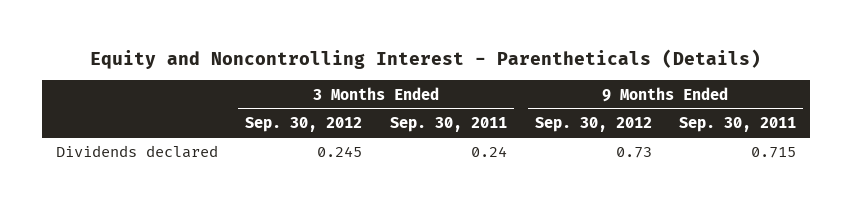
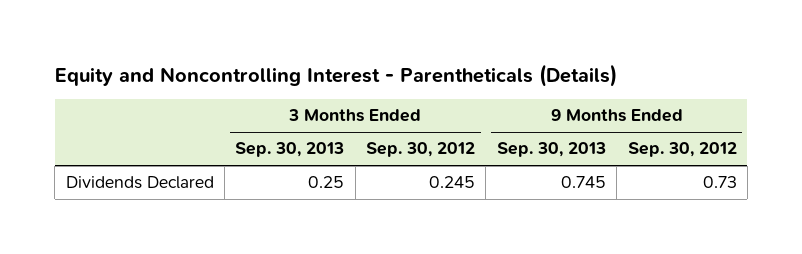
- | 3 Months Ended Sep. 30, 2012 | 3 Months Ended Sep. 30, 2011 | 9 Months Ended Sep. 30, 2012 | 9 Months Ended Sep. 30, 2011
+ | 3 Months Ended Sep. 30, 2013 | 3 Months Ended Sep. 30, 2012 | 9 Months Ended Sep. 30, 2013 | 9 Months Ended Sep. 30, 2012
- Dividends declared | 0.245 | 0.24 | 0.73 | 0.715
+ Dividends Declared | 0.25 | 0.245 | 0.745 | 0.73

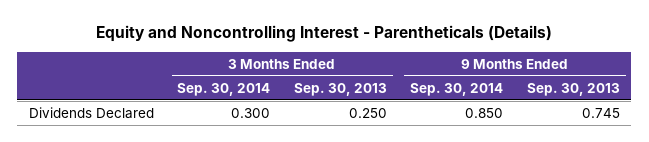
- | 3 Months Ended Sep. 30, 2013 | 3 Months Ended Sep. 30, 2012 | 9 Months Ended Sep. 30, 2013 | 9 Months Ended Sep. 30, 2012
+ | 3 Months Ended Sep. 30, 2014 | 3 Months Ended Sep. 30, 2013 | 9 Months Ended Sep. 30, 2014 | 9 Months Ended Sep. 30, 2013
- Dividends Declared | 0.25 | 0.245 | 0.745 | 0.73
+ Dividends Declared | 0.300 | 0.250 | 0.850 | 0.745

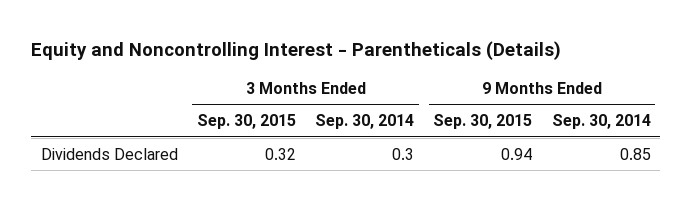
- | 3 Months Ended Sep. 30, 2014 | 3 Months Ended Sep. 30, 2013 | 9 Months Ended Sep. 30, 2014 | 9 Months Ended Sep. 30, 2013
+ | 3 Months Ended Sep. 30, 2015 | 3 Months Ended Sep. 30, 2014 | 9 Months Ended Sep. 30, 2015 | 9 Months Ended Sep. 30, 2014
- Dividends Declared | 0.300 | 0.250 | 0.850 | 0.745
+ Dividends Declared | 0.32 | 0.3 | 0.94 | 0.85

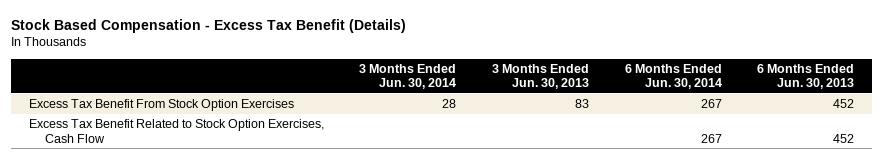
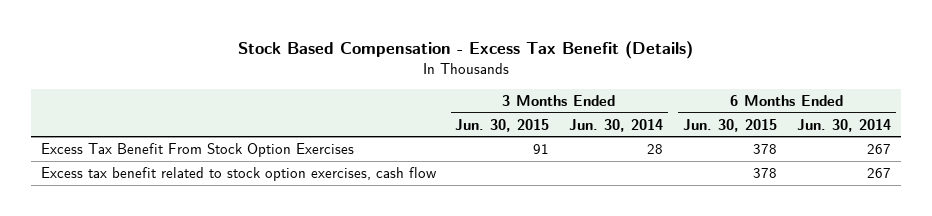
- | 3 Months Ended Jun. 30, 2014 | 3 Months Ended Jun. 30, 2013 | 6 Months Ended Jun. 30, 2014 | 6 Months Ended Jun. 30, 2013
+ | 3 Months Ended Jun. 30, 2015 | 3 Months Ended Jun. 30, 2014 | 6 Months Ended Jun. 30, 2015 | 6 Months Ended Jun. 30, 2014
- Excess Tax Benefit Related to Stock Option Exercises, Cash Flow | | | 267 | 452
+ Excess tax benefit related to stock option exercises, cash flow | | | 378 | 267

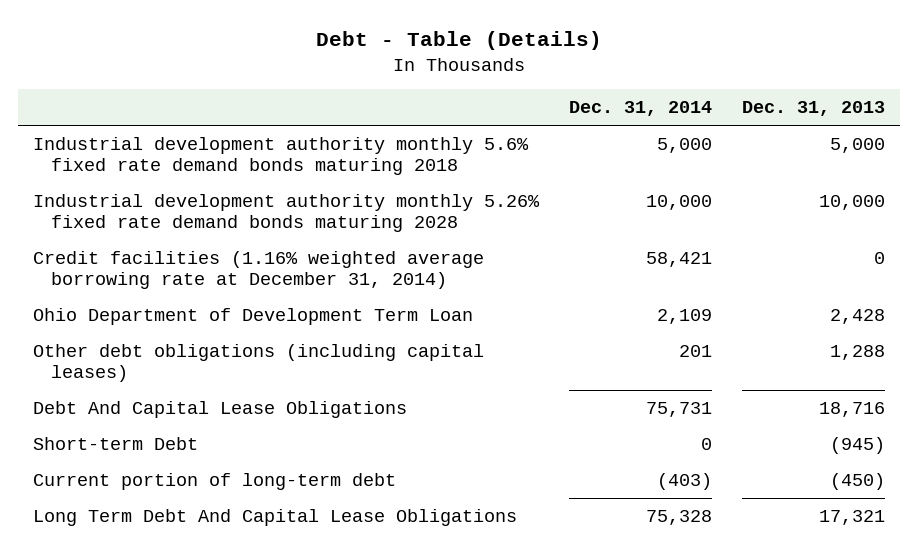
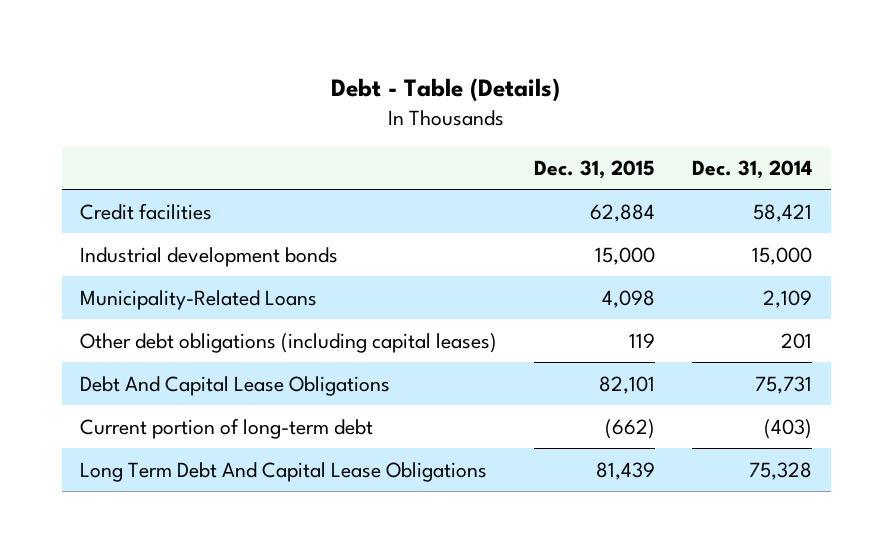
- | Dec. 31, 2014 | Dec. 31, 2013
+ | Dec. 31, 2015 | Dec. 31, 2014
- Industrial development authority monthly 5.6% fixed rate demand bonds maturing 2018 | 5,000 | 5,000
- Industrial development authority monthly 5.26% fixed rate demand bonds maturing 2028 | 10,000 | 10,000
- Credit facilities (1.16% weighted average borrowing rate at December 31, 2014) | 58,421 | 0
- Ohio Department of Development Term Loan | 2,109 | 2,428
+ Credit facilities | 62,884 | 58,421
+ Industrial development bonds | 15,000 | 15,000
+ Municipality-Related Loans | 4,098 | 2,109
- Short-term Debt | 0 | (945)

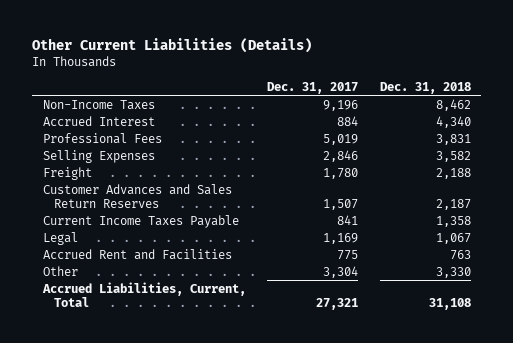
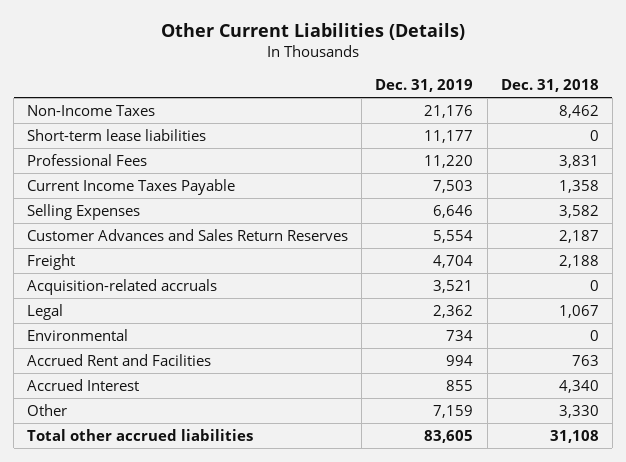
- | Dec. 31, 2017 | Dec. 31, 2018
+ | Dec. 31, 2019 | Dec. 31, 2018
+ Short-term lease liabilities | 11,177 | 0
moved up: Current Income Taxes Payable | 7,503 | 1,358
moved down: Freight | 4,704 | 2,188
+ Acquisition-related accruals | 3,521 | 0
+ Environmental | 734 | 0
moved down: Accrued Interest | 855 | 4,340
- Accrued Liabilities, Current, Total | 27,321 | 31,108
+ Total other accrued liabilities | 83,605 | 31,108

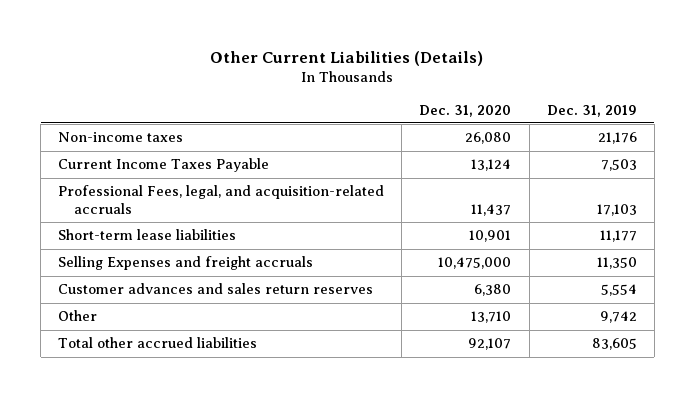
- | Dec. 31, 2019 | Dec. 31, 2018
+ | Dec. 31, 2020 | Dec. 31, 2019
- Non-Income Taxes | 21,176 | 8,462
- Professional Fees | 11,220 | 3,831
+ Non-income taxes | 26,080 | 21,176
- Selling Expenses | 6,646 | 3,582
- Customer Advances and Sales Return Reserves | 5,554 | 2,187
- Freight | 4,704 | 2,188
- Acquisition-related accruals | 3,521 | 0
- Legal | 2,362 | 1,067
- Environmental | 734 | 0
- Accrued Rent and Facilities | 994 | 763
- Accrued Interest | 855 | 4,340
- Other | 7,159 | 3,330
+ Professional Fees, legal, and acquisition-related accruals | 11,437 | 17,103
moved down: Short-term lease liabilities | 10,901 | 11,177
+ Selling Expenses and freight accruals | 10,475,000 | 11,350
+ Customer advances and sales return reserves | 6,380 | 5,554
+ Other | 13,710 | 9,742

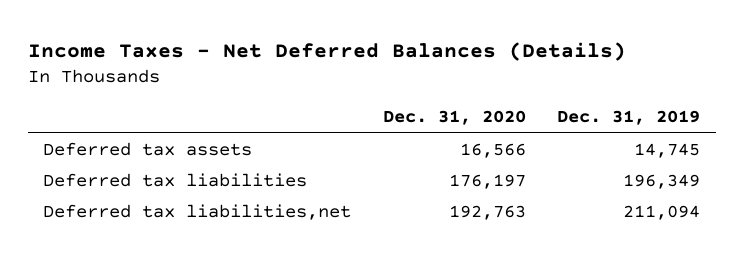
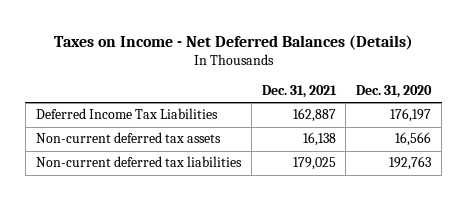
- Income Taxes - Net Deferred Balances (Details)
+ Taxes on Income - Net Deferred Balances (Details)
- | Dec. 31, 2020 | Dec. 31, 2019
+ | Dec. 31, 2021 | Dec. 31, 2020
- Deferred tax assets | 16,566 | 14,745
- Deferred tax liabilities | 176,197 | 196,349
- Deferred tax liabilities,net | 192,763 | 211,094
+ Deferred Income Tax Liabilities | 162,887 | 176,197
+ Non-current deferred tax assets | 16,138 | 16,566
+ Non-current deferred tax liabilities | 179,025 | 192,763

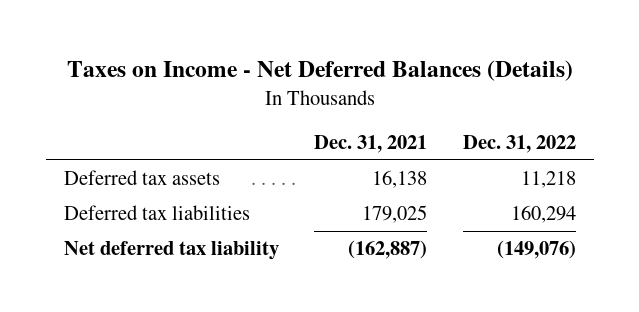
- | Dec. 31, 2021 | Dec. 31, 2020
+ | Dec. 31, 2021 | Dec. 31, 2022
- Deferred Income Tax Liabilities | 162,887 | 176,197
- Non-current deferred tax assets | 16,138 | 16,566
- Non-current deferred tax liabilities | 179,025 | 192,763
+ Deferred tax assets | 16,138 | 11,218
+ Deferred tax liabilities | 179,025 | 160,294
+ Net deferred tax liability | (162,887) | (149,076)

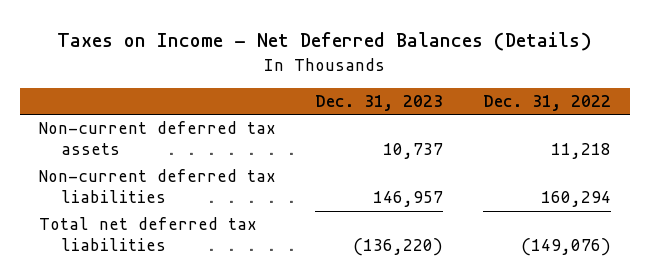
- | Dec. 31, 2021 | Dec. 31, 2022
+ | Dec. 31, 2023 | Dec. 31, 2022
- Deferred tax assets | 16,138 | 11,218
- Deferred tax liabilities | 179,025 | 160,294
- Net deferred tax liability | (162,887) | (149,076)
+ Non-current deferred tax assets | 10,737 | 11,218
+ Non-current deferred tax liabilities | 146,957 | 160,294
+ Total net deferred tax liabilities | (136,220) | (149,076)

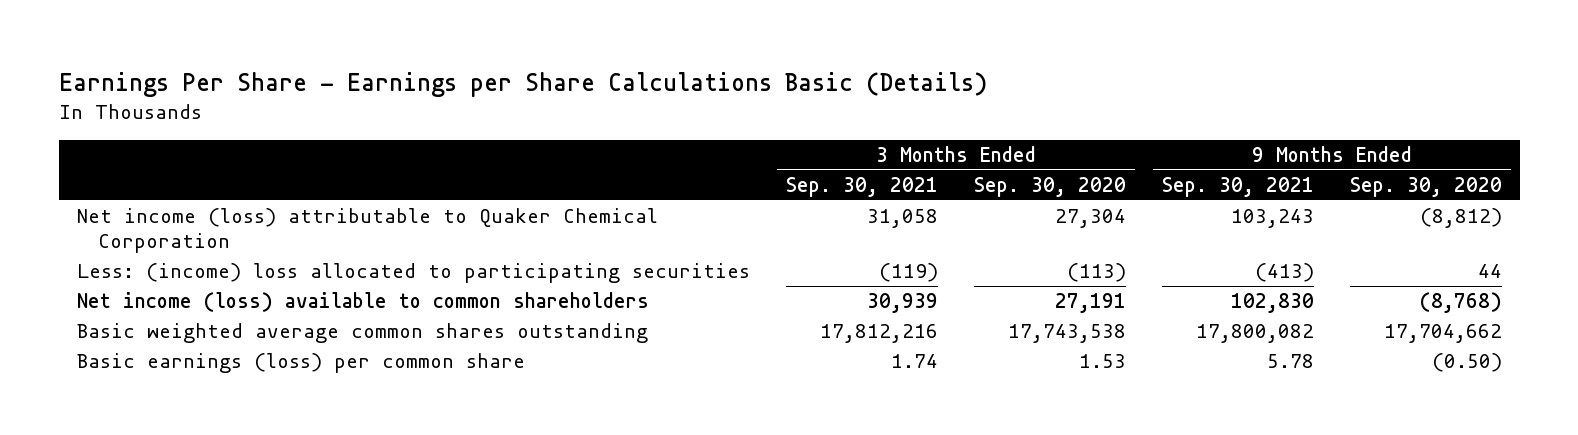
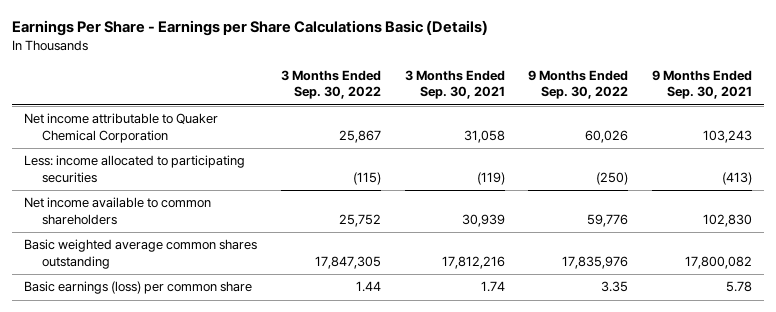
- | 3 Months Ended Sep. 30, 2021 | 3 Months Ended Sep. 30, 2020 | 9 Months Ended Sep. 30, 2021 | 9 Months Ended Sep. 30, 2020
+ | 3 Months Ended Sep. 30, 2022 | 3 Months Ended Sep. 30, 2021 | 9 Months Ended Sep. 30, 2022 | 9 Months Ended Sep. 30, 2021
- Net income (loss) attributable to Quaker Chemical Corporation | 31,058 | 27,304 | 103,243 | (8,812)
- Less: (income) loss allocated to participating securities | (119) | (113) | (413) | 44
- Net income (loss) available to common shareholders | 30,939 | 27,191 | 102,830 | (8,768)
+ Net income attributable to Quaker Chemical Corporation | 25,867 | 31,058 | 60,026 | 103,243
+ Less: income allocated to participating securities | (115) | (119) | (250) | (413)
+ Net income available to common shareholders | 25,752 | 30,939 | 59,776 | 102,830

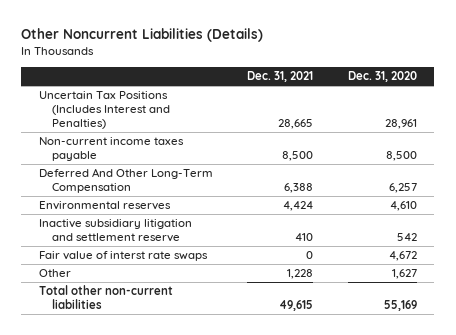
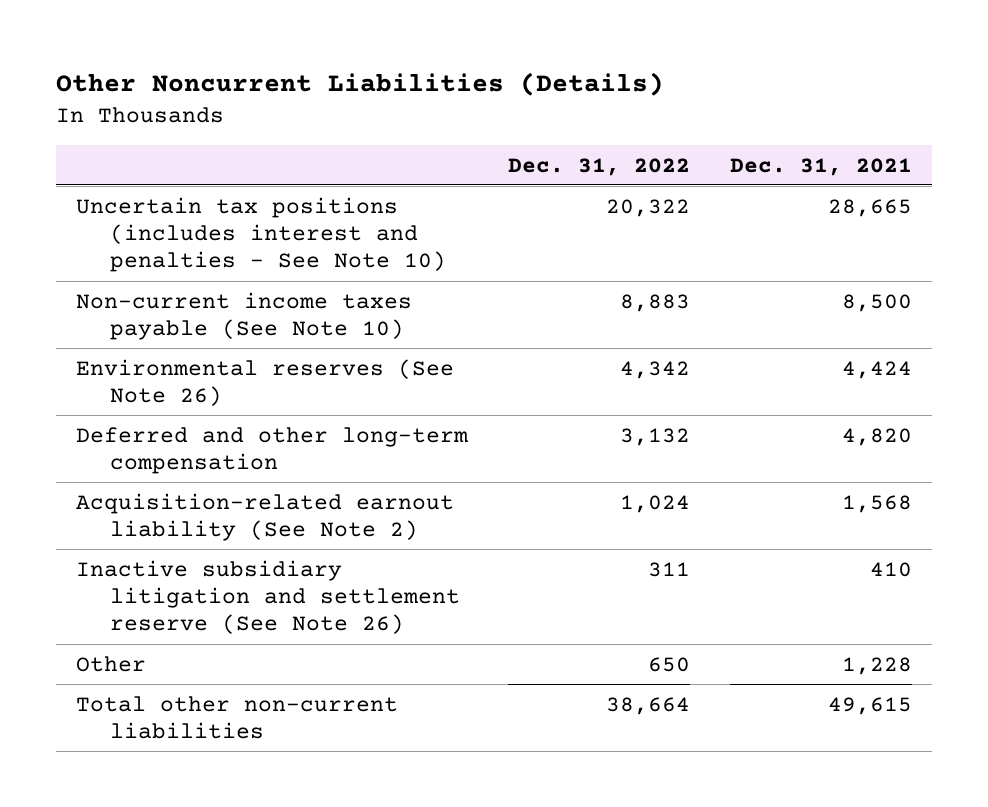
- | Dec. 31, 2021 | Dec. 31, 2020
+ | Dec. 31, 2022 | Dec. 31, 2021
- Uncertain Tax Positions (Includes Interest and Penalties) | 28,665 | 28,961
- Non-current income taxes payable | 8,500 | 8,500
- Deferred And Other Long-Term Compensation | 6,388 | 6,257
- Environmental reserves | 4,424 | 4,610
- Inactive subsidiary litigation and settlement reserve | 410 | 542
- Fair value of interst rate swaps | 0 | 4,672
+ Uncertain tax positions (includes interest and penalties - See Note 10) | 20,322 | 28,665
+ Non-current income taxes payable (See Note 10) | 8,883 | 8,500
+ Environmental reserves (See Note 26) | 4,342 | 4,424
+ Deferred and other long-term compensation | 3,132 | 4,820
+ Acquisition-related earnout liability (See Note 2) | 1,024 | 1,568
+ Inactive subsidiary litigation and settlement reserve (See Note 26) | 311 | 410

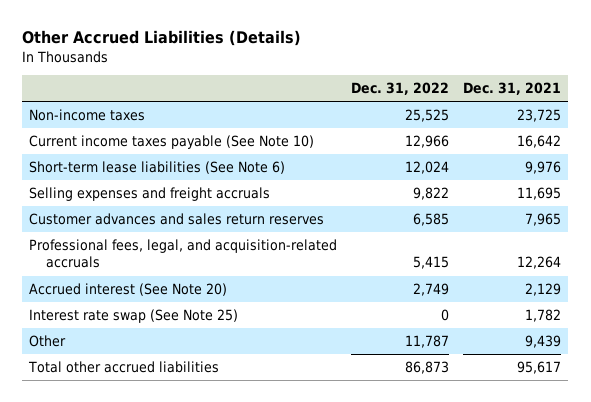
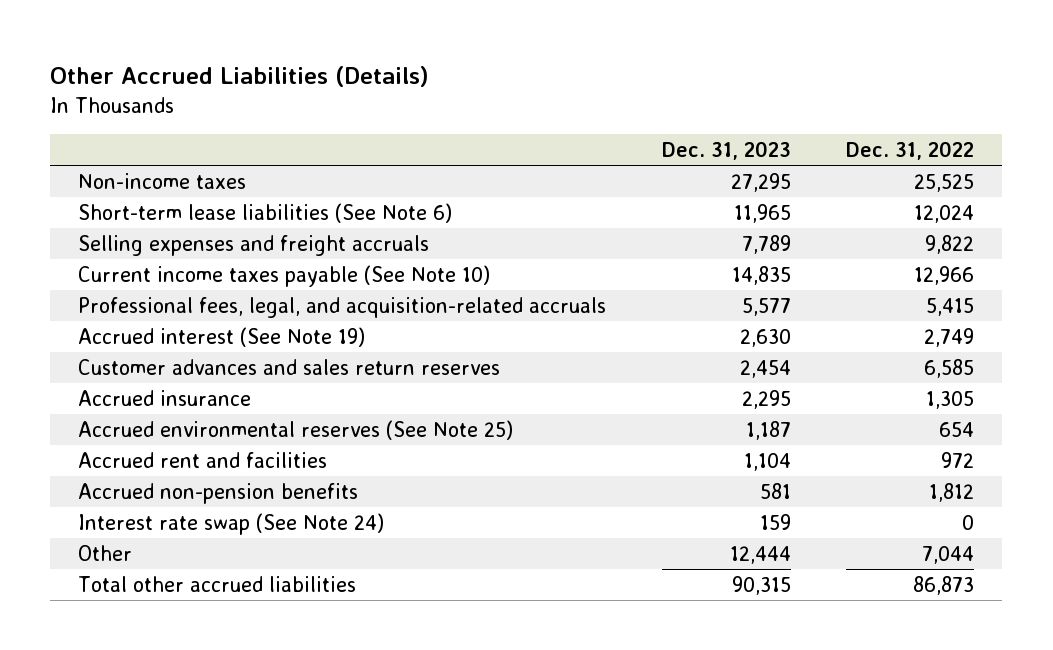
- | Dec. 31, 2022 | Dec. 31, 2021
+ | Dec. 31, 2023 | Dec. 31, 2022
moved down: Current income taxes payable (See Note 10) | 14,835 | 12,966
- Accrued interest (See Note 20) | 2,749 | 2,129
- Interest rate swap (See Note 25) | 0 | 1,782
- Other | 11,787 | 9,439
+ Accrued interest (See Note 19) | 2,630 | 2,749
moved down: Customer advances and sales return reserves | 2,454 | 6,585
+ Accrued insurance | 2,295 | 1,305
+ Accrued environmental reserves (See Note 25) | 1,187 | 654
+ Accrued rent and facilities | 1,104 | 972
+ Accrued non-pension benefits | 581 | 1,812
+ Interest rate swap (See Note 24) | 159 | 0
+ Other | 12,444 | 7,044

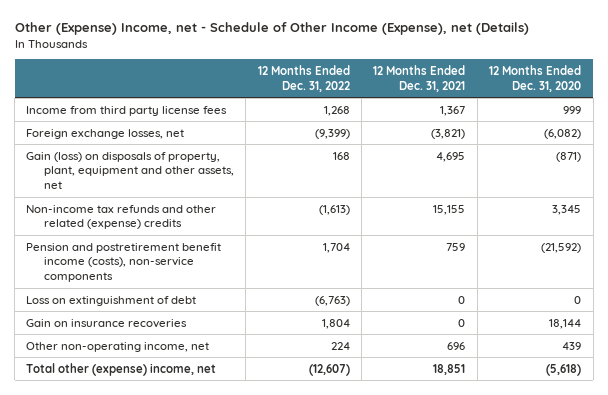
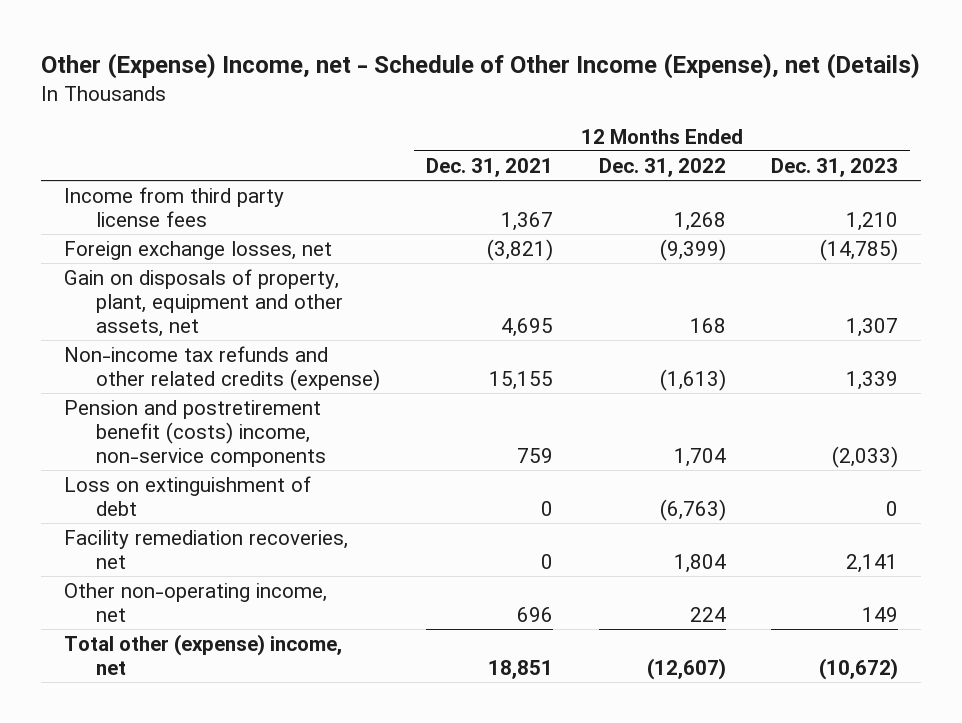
- | 12 Months Ended Dec. 31, 2022 | 12 Months Ended Dec. 31, 2021 | 12 Months Ended Dec. 31, 2020
+ | 12 Months Ended Dec. 31, 2021 | 12 Months Ended Dec. 31, 2022 | 12 Months Ended Dec. 31, 2023
- Gain (loss) on disposals of property, plant, equipment and other assets, net | 168 | 4,695 | (871)
- Non-income tax refunds and other related (expense) credits | (1,613) | 15,155 | 3,345
- Pension and postretirement benefit income (costs), non-service components | 1,704 | 759 | (21,592)
+ Gain on disposals of property, plant, equipment and other assets, net | 4,695 | 168 | 1,307
+ Non-income tax refunds and other related credits (expense) | 15,155 | (1,613) | 1,339
+ Pension and postretirement benefit (costs) income, non-service components | 759 | 1,704 | (2,033)
- Gain on insurance recoveries | 1,804 | 0 | 18,144
+ Facility remediation recoveries, net | 0 | 1,804 | 2,141

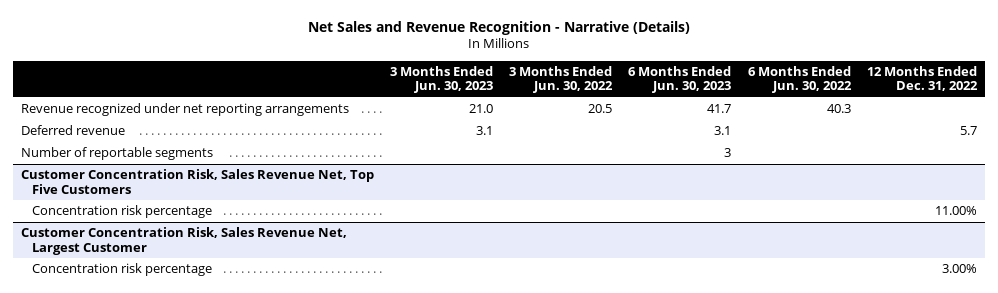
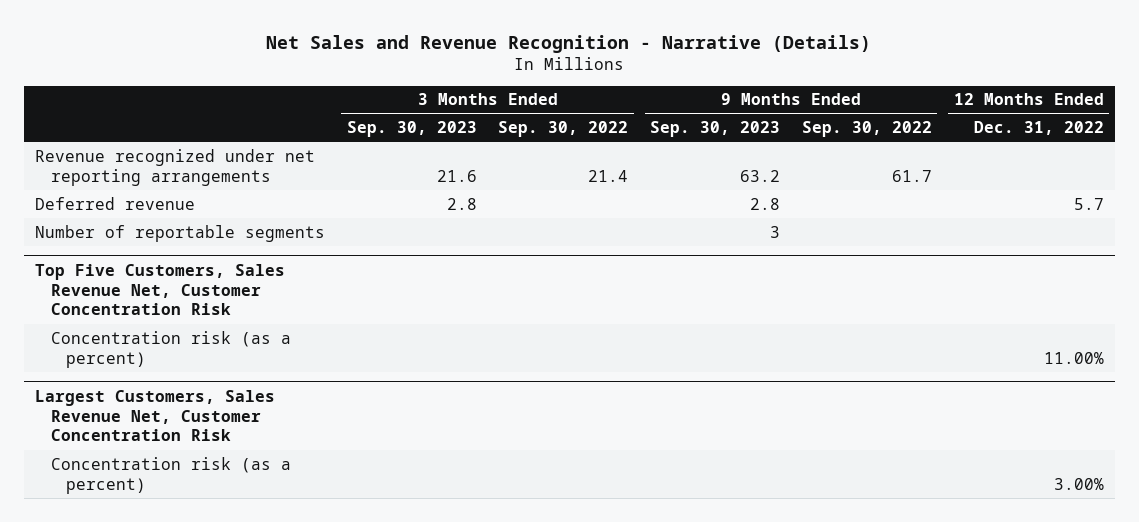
- | 3 Months Ended Jun. 30, 2023 | 3 Months Ended Jun. 30, 2022 | 6 Months Ended Jun. 30, 2023 | 6 Months Ended Jun. 30, 2022 | 12 Months Ended Dec. 31, 2022
+ | 3 Months Ended Sep. 30, 2023 | 3 Months Ended Sep. 30, 2022 | 9 Months Ended Sep. 30, 2023 | 9 Months Ended Sep. 30, 2022 | 12 Months Ended Dec. 31, 2022
- Customer Concentration Risk, Sales Revenue Net, Top Five Customers
- Concentration risk percentage | | | | | 11.00%
- Customer Concentration Risk, Sales Revenue Net, Largest Customer
- Concentration risk percentage | | | | | 3.00%
+ Top Five Customers, Sales Revenue Net, Customer Concentration Risk
+ Concentration risk (as a percent) | | | | | 11.00%
+ Largest Customers, Sales Revenue Net, Customer Concentration Risk
+ Concentration risk (as a percent) | | | | | 3.00%

